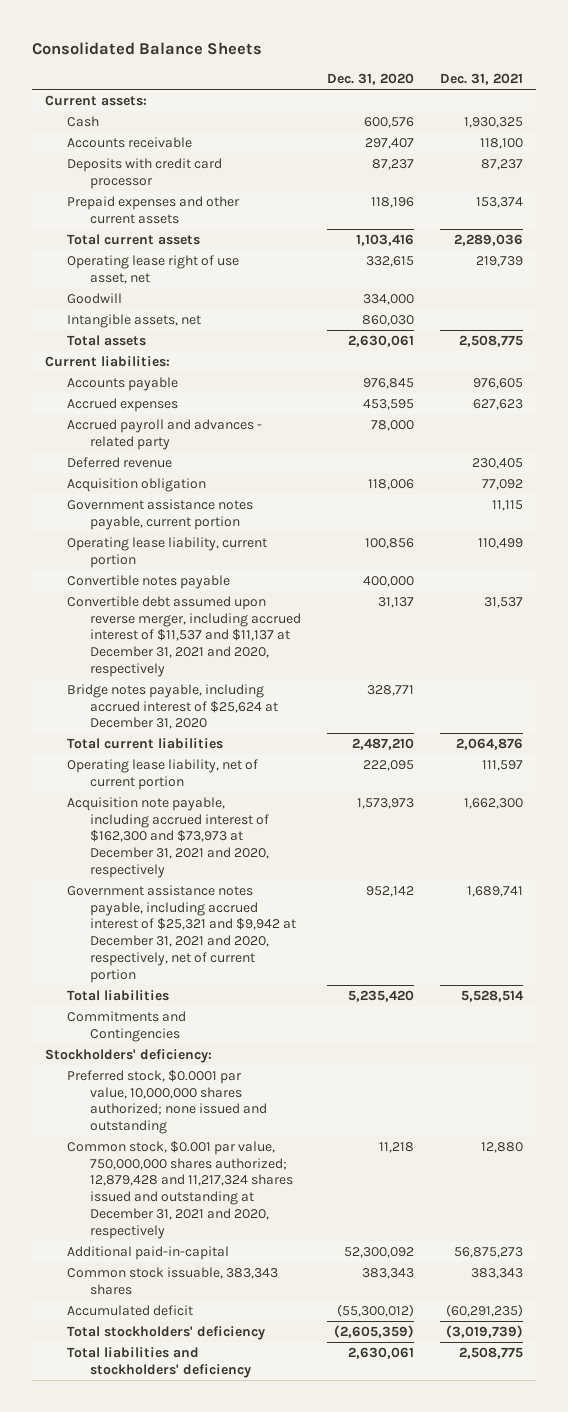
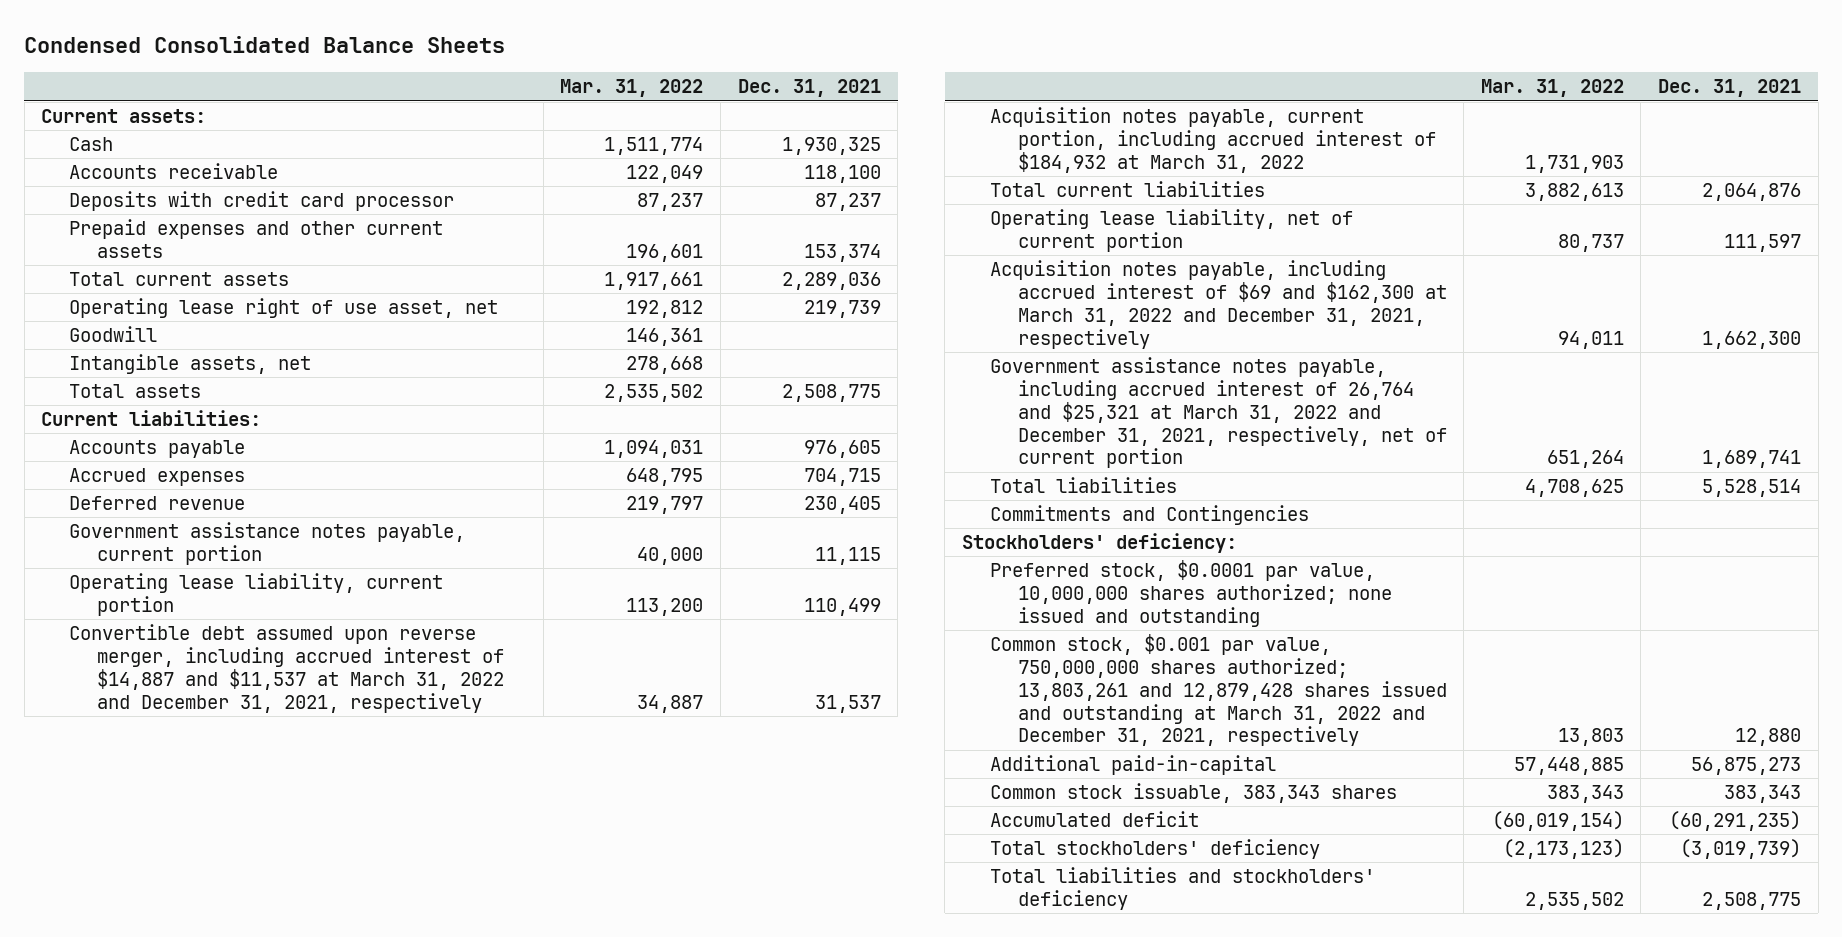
- Consolidated Balance Sheets
+ Condensed Consolidated Balance Sheets
- | Dec. 31, 2020 | Dec. 31, 2021
+ | Mar. 31, 2022 | Dec. 31, 2021
- Accrued expenses | 453,595 | 627,623
- Accrued payroll and advances - related party | 78,000 |
+ Accrued expenses | 648,795 | 704,715
- Acquisition obligation | 118,006 | 77,092
- Convertible notes payable | 400,000 |
- Convertible debt assumed upon reverse merger, including accrued interest of $11,537 and $11,137 at December 31, 2021 and 2020, respectively | 31,137 | 31,537
- Bridge notes payable, including accrued interest of $25,624 at December 31, 2020 | 328,771 |
+ Convertible debt assumed upon reverse merger, including accrued interest of $14,887 and $11,537 at March 31, 2022 and December 31, 2021, respectively | 34,887 | 31,537
+ Acquisition notes payable, current portion, including accrued interest of $184,932 at March 31, 2022 | 1,731,903 |
- Acquisition note payable, including accrued interest of $162,300 and $73,973 at December 31, 2021 and 2020, respectively | 1,573,973 | 1,662,300
- Government assistance notes payable, including accrued interest of $25,321 and $9,942 at December 31, 2021 and 2020, respectively, net of current portion | 952,142 | 1,689,741
+ Acquisition notes payable, including accrued interest of $69 and $162,300 at March 31, 2022 and December 31, 2021, respectively | 94,011 | 1,662,300
+ Government assistance notes payable, including accrued interest of 26,764 and $25,321 at March 31, 2022 and December 31, 2021, respectively, net of current portion | 651,264 | 1,689,741
- Common stock, $0.001 par value, 750,000,000 shares authorized; 12,879,428 and 11,217,324 shares issued and outstanding at December 31, 2021 and 2020, respectively | 11,218 | 12,880
+ Common stock, $0.001 par value, 750,000,000 shares authorized; 13,803,261 and 12,879,428 shares issued and outstanding at March 31, 2022 and December 31, 2021, respectively | 13,803 | 12,880

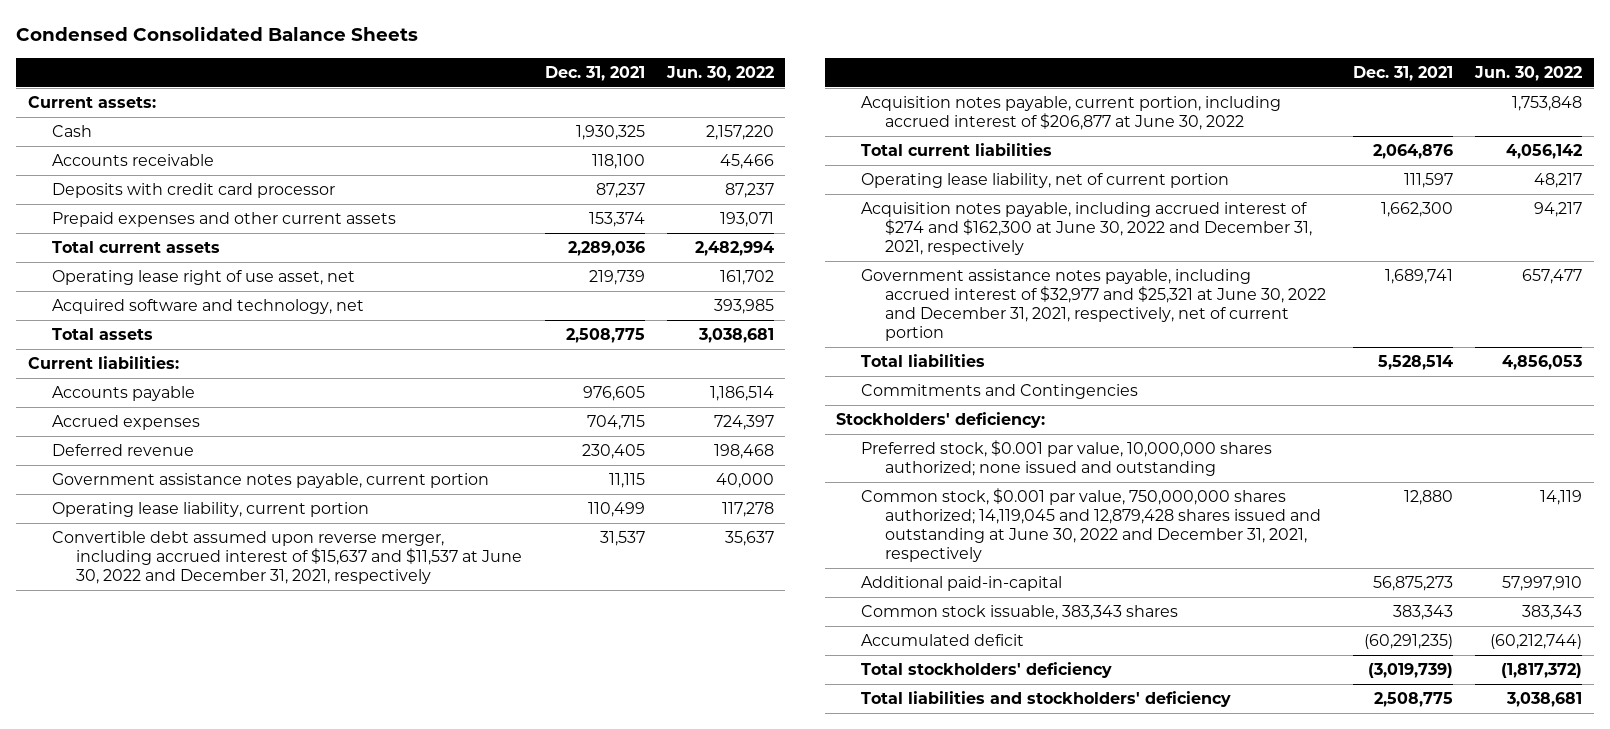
- | Mar. 31, 2022 | Dec. 31, 2021
+ | Dec. 31, 2021 | Jun. 30, 2022
- Goodwill | 146,361 |
- Intangible assets, net | 278,668 |
+ Acquired software and technology, net | | 393,985
- Convertible debt assumed upon reverse merger, including accrued interest of $14,887 and $11,537 at March 31, 2022 and December 31, 2021, respectively | 34,887 | 31,537
- Acquisition notes payable, current portion, including accrued interest of $184,932 at March 31, 2022 | 1,731,903 |
+ Convertible debt assumed upon reverse merger, including accrued interest of $15,637 and $11,537 at June 30, 2022 and December 31, 2021, respectively | 31,537 | 35,637
+ Acquisition notes payable, current portion, including accrued interest of $206,877 at June 30, 2022 | | 1,753,848
- Acquisition notes payable, including accrued interest of $69 and $162,300 at March 31, 2022 and December 31, 2021, respectively | 94,011 | 1,662,300
- Government assistance notes payable, including accrued interest of 26,764 and $25,321 at March 31, 2022 and December 31, 2021, respectively, net of current portion | 651,264 | 1,689,741
+ Acquisition notes payable, including accrued interest of $274 and $162,300 at June 30, 2022 and December 31, 2021, respectively | 1,662,300 | 94,217
+ Government assistance notes payable, including accrued interest of $32,977 and $25,321 at June 30, 2022 and December 31, 2021, respectively, net of current portion | 1,689,741 | 657,477
- Preferred stock, $0.0001 par value, 10,000,000 shares authorized; none issued and outstanding
- Common stock, $0.001 par value, 750,000,000 shares authorized; 13,803,261 and 12,879,428 shares issued and outstanding at March 31, 2022 and December 31, 2021, respectively | 13,803 | 12,880
+ Preferred stock, $0.001 par value, 10,000,000 shares authorized; none issued and outstanding
+ Common stock, $0.001 par value, 750,000,000 shares authorized; 14,119,045 and 12,879,428 shares issued and outstanding at June 30, 2022 and December 31, 2021, respectively | 12,880 | 14,119

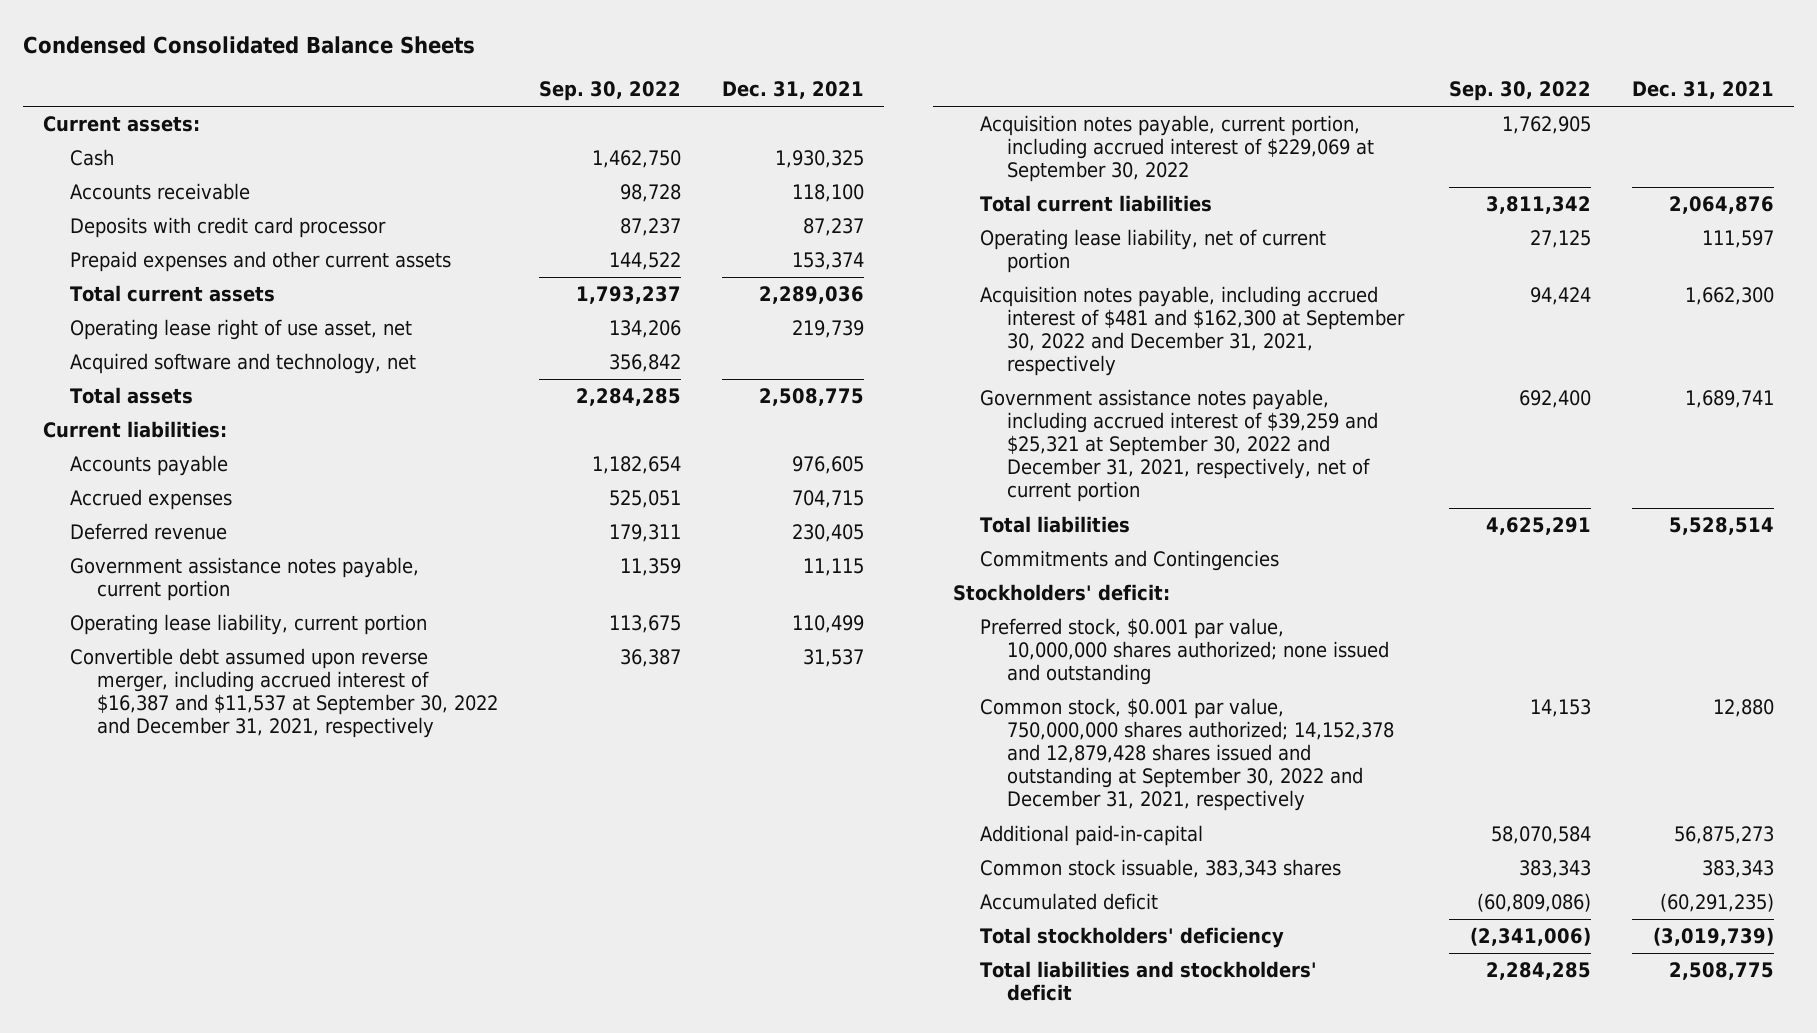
- | Dec. 31, 2021 | Jun. 30, 2022
+ | Sep. 30, 2022 | Dec. 31, 2021
- Convertible debt assumed upon reverse merger, including accrued interest of $15,637 and $11,537 at June 30, 2022 and December 31, 2021, respectively | 31,537 | 35,637
- Acquisition notes payable, current portion, including accrued interest of $206,877 at June 30, 2022 | | 1,753,848
+ Convertible debt assumed upon reverse merger, including accrued interest of $16,387 and $11,537 at September 30, 2022 and December 31, 2021, respectively | 36,387 | 31,537
+ Acquisition notes payable, current portion, including accrued interest of $229,069 at September 30, 2022 | 1,762,905 |
- Acquisition notes payable, including accrued interest of $274 and $162,300 at June 30, 2022 and December 31, 2021, respectively | 1,662,300 | 94,217
- Government assistance notes payable, including accrued interest of $32,977 and $25,321 at June 30, 2022 and December 31, 2021, respectively, net of current portion | 1,689,741 | 657,477
+ Acquisition notes payable, including accrued interest of $481 and $162,300 at September 30, 2022 and December 31, 2021, respectively | 94,424 | 1,662,300
+ Government assistance notes payable, including accrued interest of $39,259 and $25,321 at September 30, 2022 and December 31, 2021, respectively, net of current portion | 692,400 | 1,689,741
- Stockholders' deficiency:
+ Stockholders' deficit:
- Common stock, $0.001 par value, 750,000,000 shares authorized; 14,119,045 and 12,879,428 shares issued and outstanding at June 30, 2022 and December 31, 2021, respectively | 12,880 | 14,119
+ Common stock, $0.001 par value, 750,000,000 shares authorized; 14,152,378 and 12,879,428 shares issued and outstanding at September 30, 2022 and December 31, 2021, respectively | 14,153 | 12,880
- Total liabilities and stockholders' deficiency | 2,508,775 | 3,038,681
+ Total liabilities and stockholders' deficit | 2,284,285 | 2,508,775

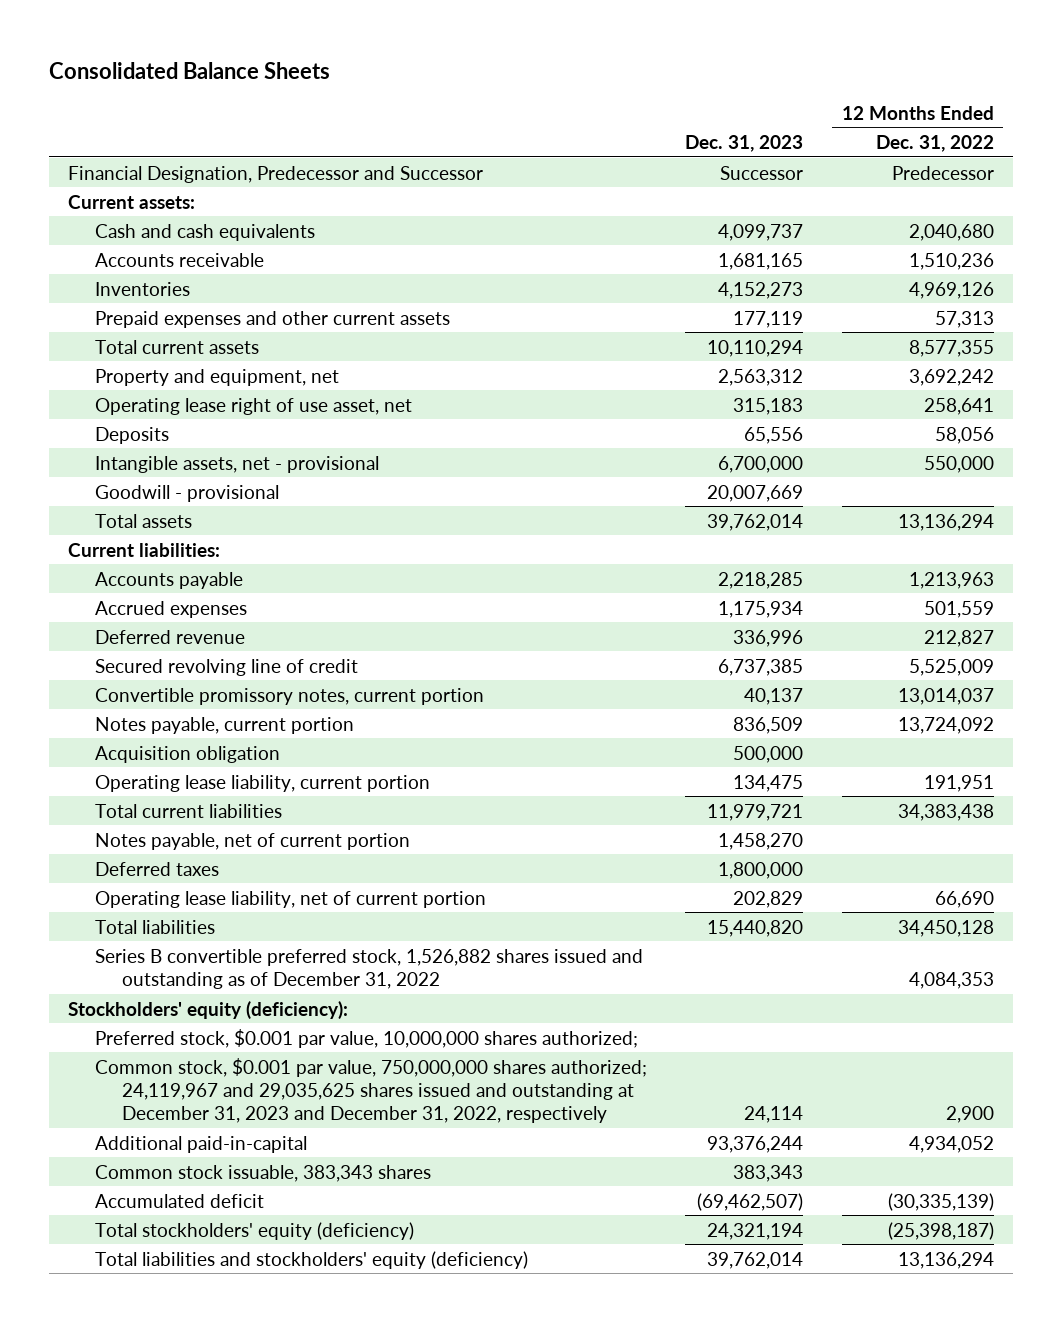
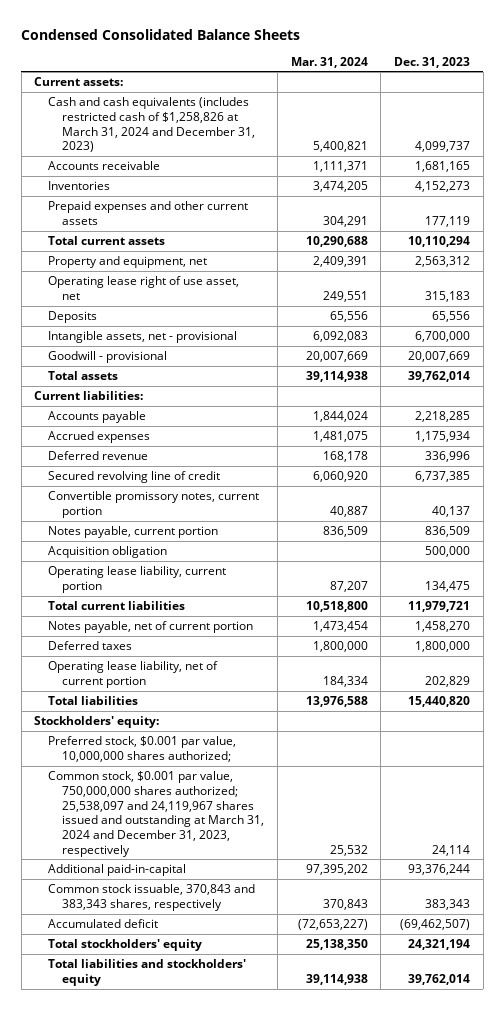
- Consolidated Balance Sheets
+ Condensed Consolidated Balance Sheets
- | Dec. 31, 2023 | 12 Months Ended Dec. 31, 2022
+ | Mar. 31, 2024 | Dec. 31, 2023
- Financial Designation, Predecessor and Successor | Successor | Predecessor
- Cash and cash equivalents | 4,099,737 | 2,040,680
+ Cash and cash equivalents (includes restricted cash of $1,258,826 at March 31, 2024 and December 31, 2023) | 5,400,821 | 4,099,737
- Series B convertible preferred stock, 1,526,882 shares issued and outstanding as of December 31, 2022 | | 4,084,353
- Stockholders' equity (deficiency):
+ Stockholders' equity:
- Common stock, $0.001 par value, 750,000,000 shares authorized; 24,119,967 and 29,035,625 shares issued and outstanding at December 31, 2023 and December 31, 2022, respectively | 24,114 | 2,900
+ Common stock, $0.001 par value, 750,000,000 shares authorized; 25,538,097 and 24,119,967 shares issued and outstanding at March 31, 2024 and December 31, 2023, respectively | 25,532 | 24,114
- Common stock issuable, 383,343 shares | 383,343 |
+ Common stock issuable, 370,843 and 383,343 shares, respectively | 370,843 | 383,343
- Total stockholders' equity (deficiency) | 24,321,194 | (25,398,187)
- Total liabilities and stockholders' equity (deficiency) | 39,762,014 | 13,136,294
+ Total stockholders' equity | 25,138,350 | 24,321,194
+ Total liabilities and stockholders' equity | 39,114,938 | 39,762,014

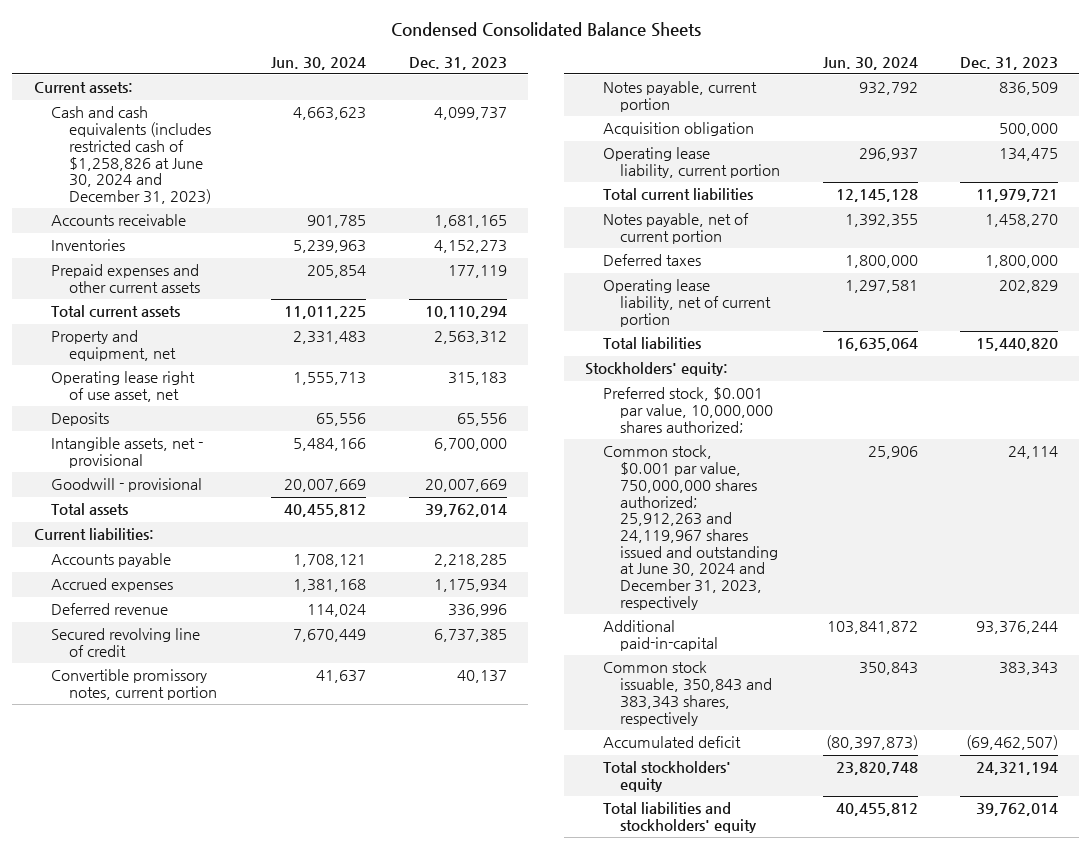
- | Mar. 31, 2024 | Dec. 31, 2023
+ | Jun. 30, 2024 | Dec. 31, 2023
- Cash and cash equivalents (includes restricted cash of $1,258,826 at March 31, 2024 and December 31, 2023) | 5,400,821 | 4,099,737
+ Cash and cash equivalents (includes restricted cash of $1,258,826 at June 30, 2024 and December 31, 2023) | 4,663,623 | 4,099,737
- Common stock, $0.001 par value, 750,000,000 shares authorized; 25,538,097 and 24,119,967 shares issued and outstanding at March 31, 2024 and December 31, 2023, respectively | 25,532 | 24,114
+ Common stock, $0.001 par value, 750,000,000 shares authorized; 25,912,263 and 24,119,967 shares issued and outstanding at June 30, 2024 and December 31, 2023, respectively | 25,906 | 24,114
- Common stock issuable, 370,843 and 383,343 shares, respectively | 370,843 | 383,343
+ Common stock issuable, 350,843 and 383,343 shares, respectively | 350,843 | 383,343

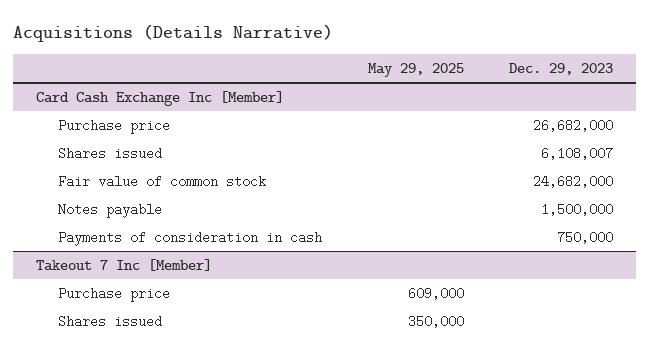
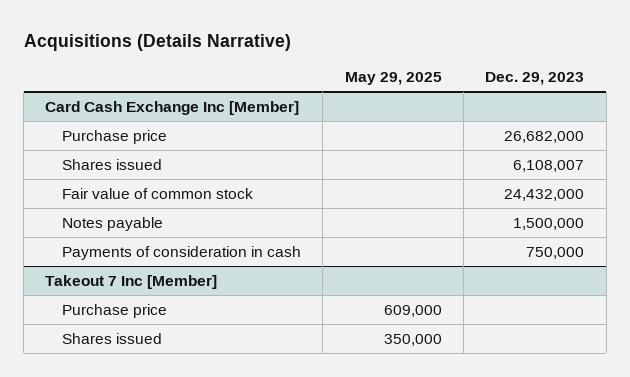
@ Card Cash Exchange Inc [Member]
- Fair value of common stock | | 24,682,000
+ Fair value of common stock | | 24,432,000

